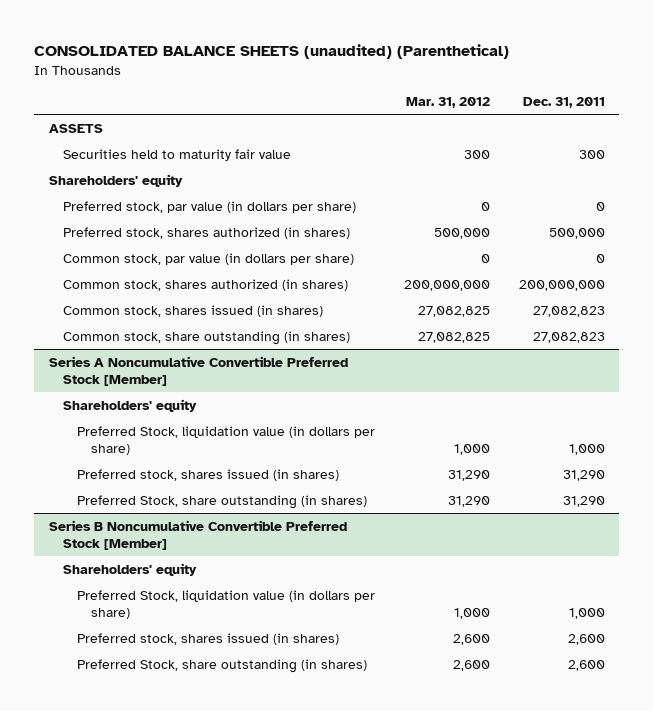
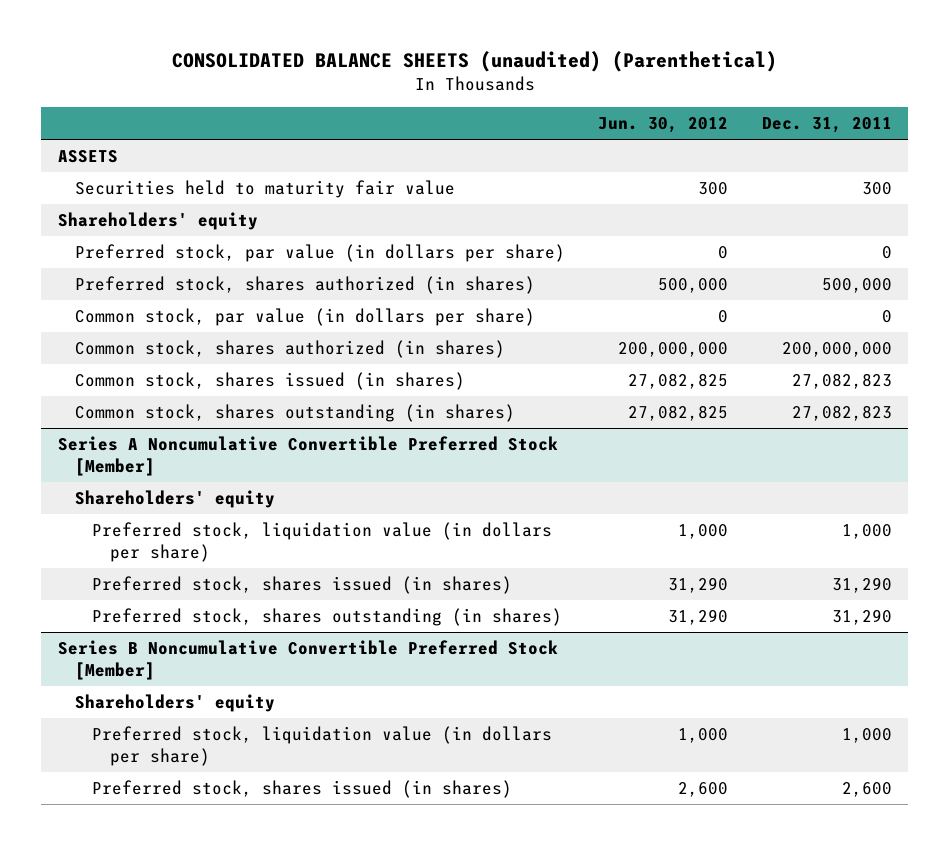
- | Mar. 31, 2012 | Dec. 31, 2011
+ | Jun. 30, 2012 | Dec. 31, 2011
- Common stock, share outstanding (in shares) | 27,082,825 | 27,082,823
+ Common stock, shares outstanding (in shares) | 27,082,825 | 27,082,823
@ Series A Noncumulative Convertible Preferred Stock [Member]
- Preferred Stock, liquidation value (in dollars per share) | 1,000 | 1,000
+ Preferred stock, liquidation value (in dollars per share) | 1,000 | 1,000
- Preferred Stock, share outstanding (in shares) | 31,290 | 31,290
+ Preferred stock, shares outstanding (in shares) | 31,290 | 31,290
@ Series B Noncumulative Convertible Preferred Stock [Member]
- Preferred Stock, liquidation value (in dollars per share) | 1,000 | 1,000
+ Preferred stock, liquidation value (in dollars per share) | 1,000 | 1,000
- Preferred Stock, share outstanding (in shares) | 2,600 | 2,600

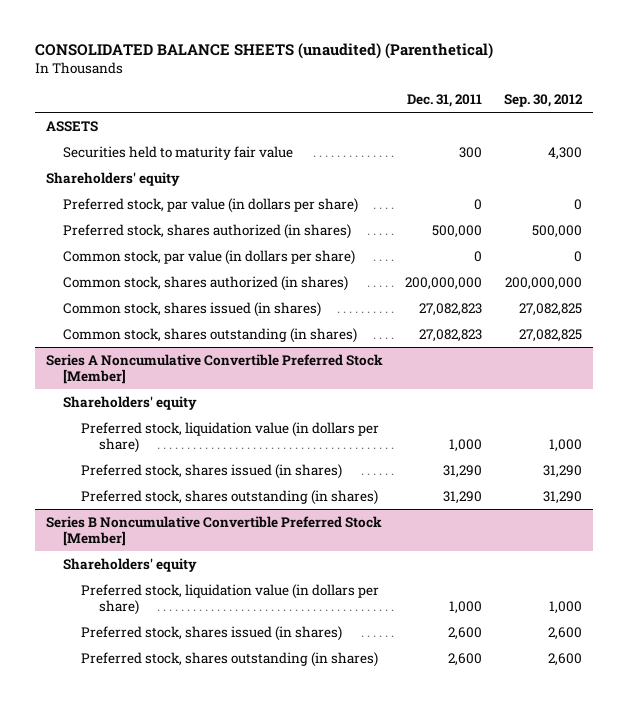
- | Jun. 30, 2012 | Dec. 31, 2011
+ | Dec. 31, 2011 | Sep. 30, 2012
@ Series B Noncumulative Convertible Preferred Stock [Member]
+ Preferred stock, shares outstanding (in shares) | 2,600 | 2,600

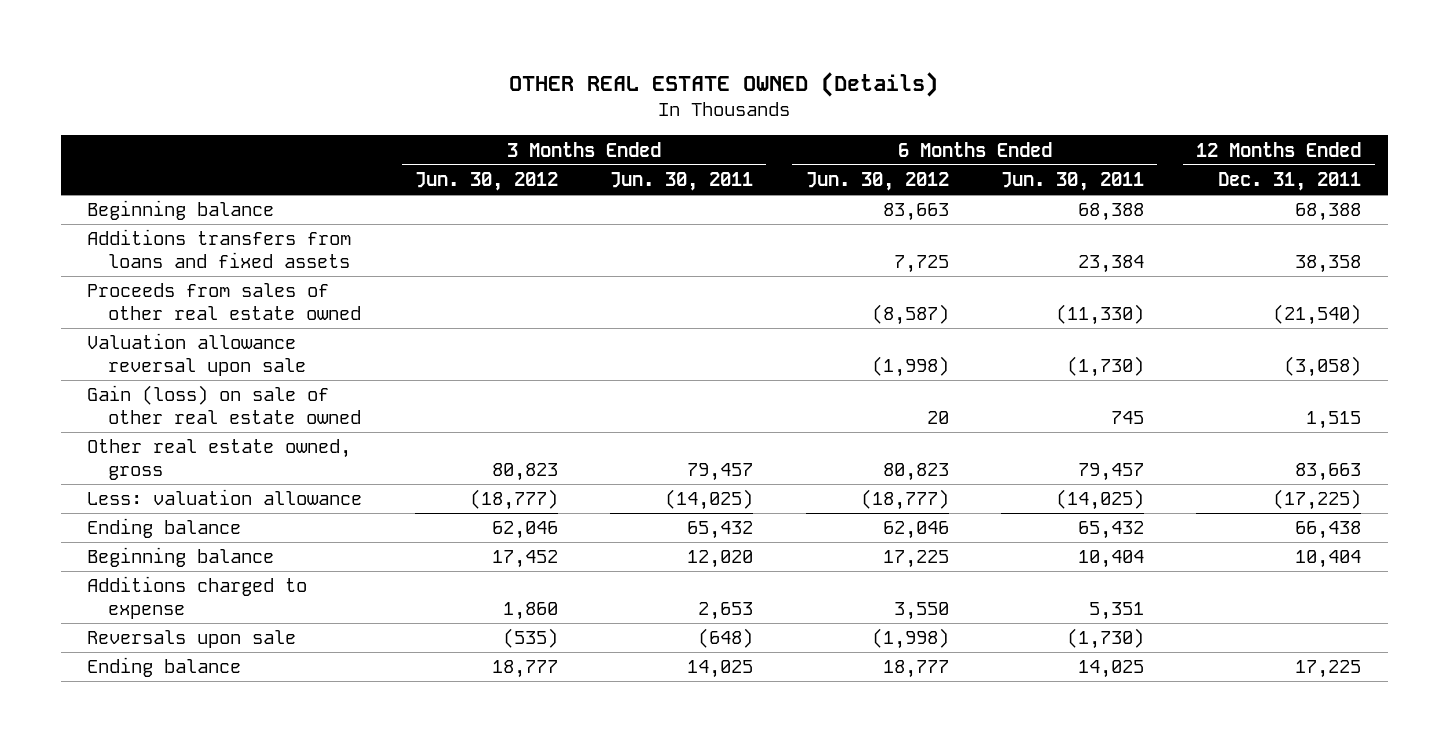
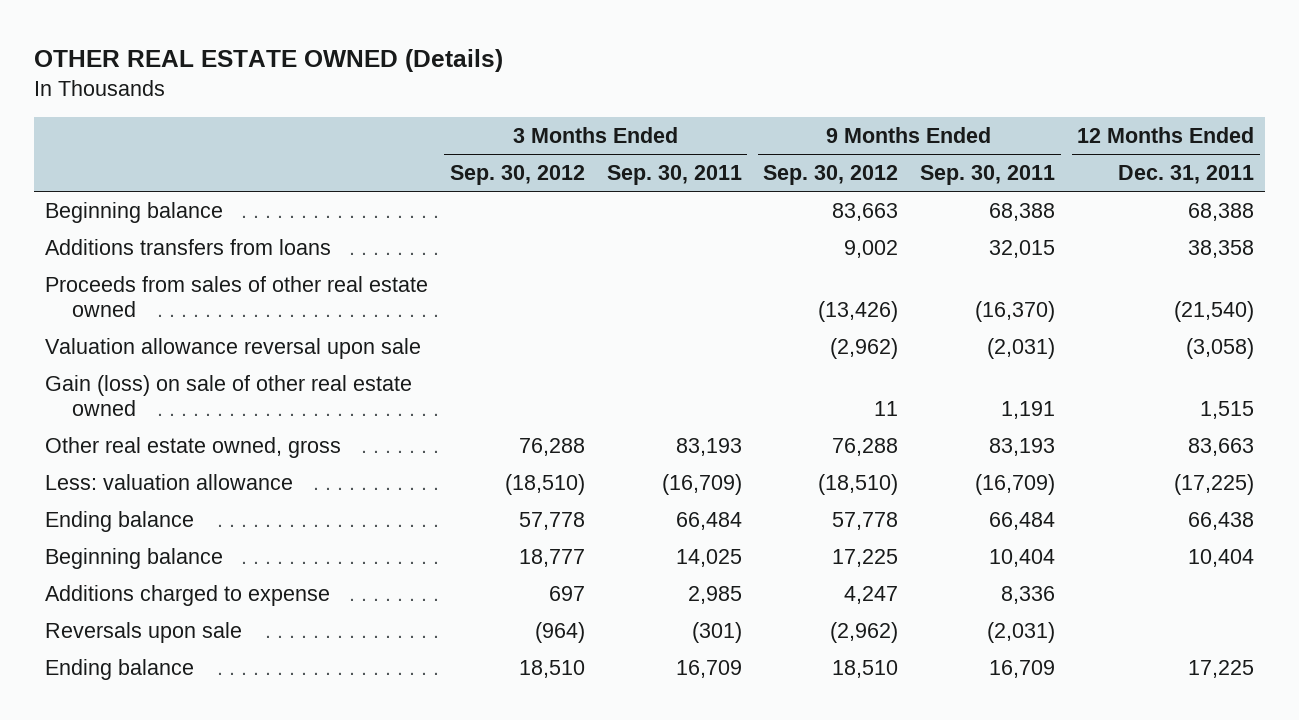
- | 3 Months Ended Jun. 30, 2012 | 3 Months Ended Jun. 30, 2011 | 6 Months Ended Jun. 30, 2012 | 6 Months Ended Jun. 30, 2011 | 12 Months Ended Dec. 31, 2011
+ | 3 Months Ended Sep. 30, 2012 | 3 Months Ended Sep. 30, 2011 | 9 Months Ended Sep. 30, 2012 | 9 Months Ended Sep. 30, 2011 | 12 Months Ended Dec. 31, 2011
- Additions transfers from loans and fixed assets | | | 7,725 | 23,384 | 38,358
+ Additions transfers from loans | | | 9,002 | 32,015 | 38,358

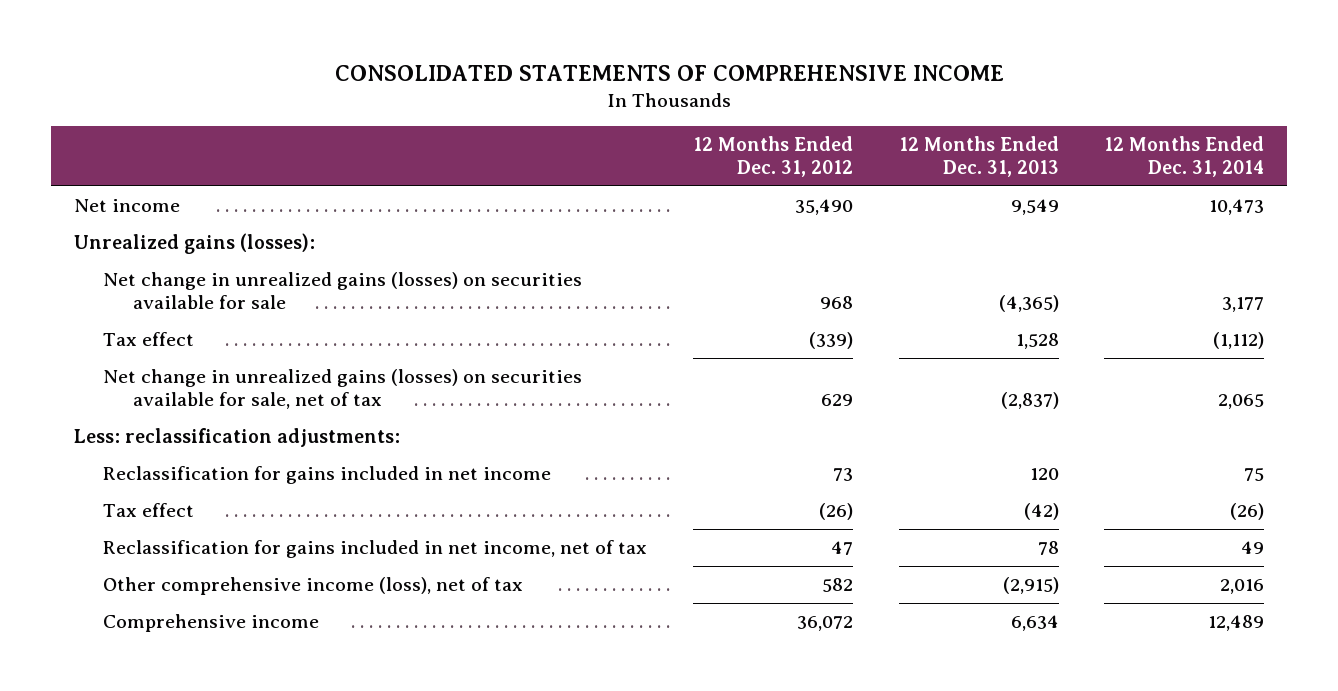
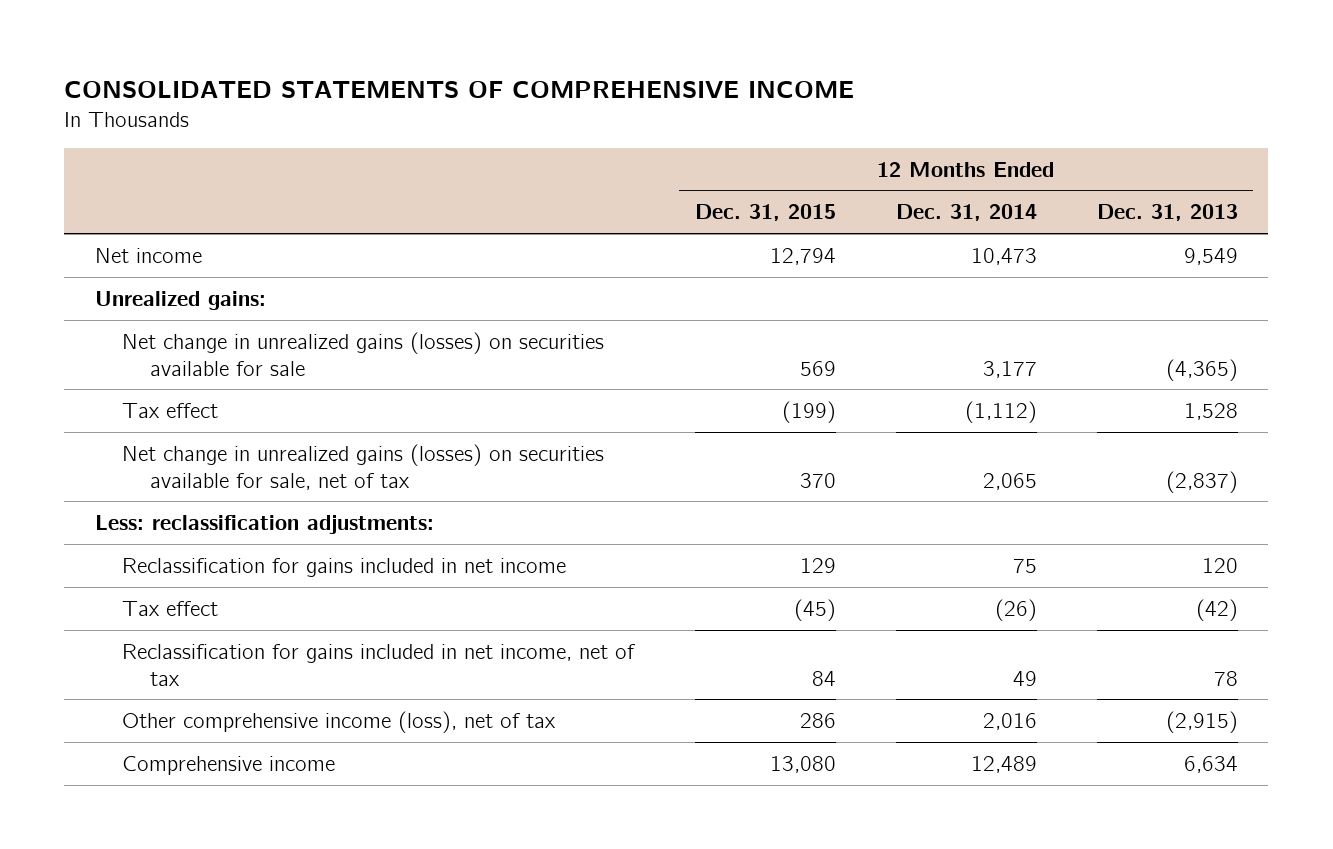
- | 12 Months Ended Dec. 31, 2012 | 12 Months Ended Dec. 31, 2013 | 12 Months Ended Dec. 31, 2014
+ | 12 Months Ended Dec. 31, 2015 | 12 Months Ended Dec. 31, 2014 | 12 Months Ended Dec. 31, 2013
- Unrealized gains (losses):
+ Unrealized gains:

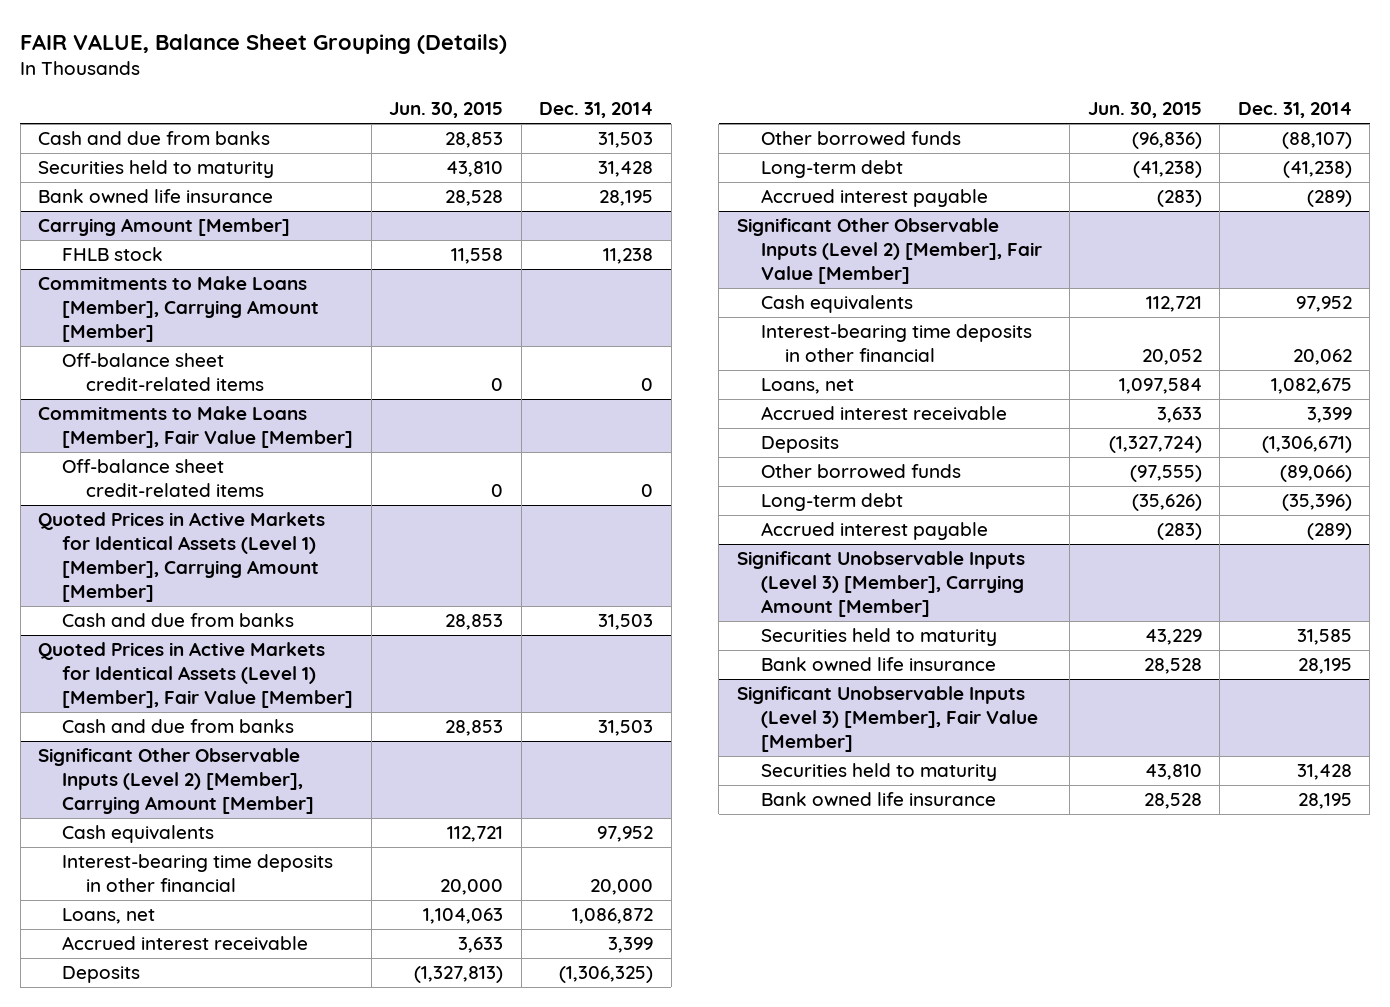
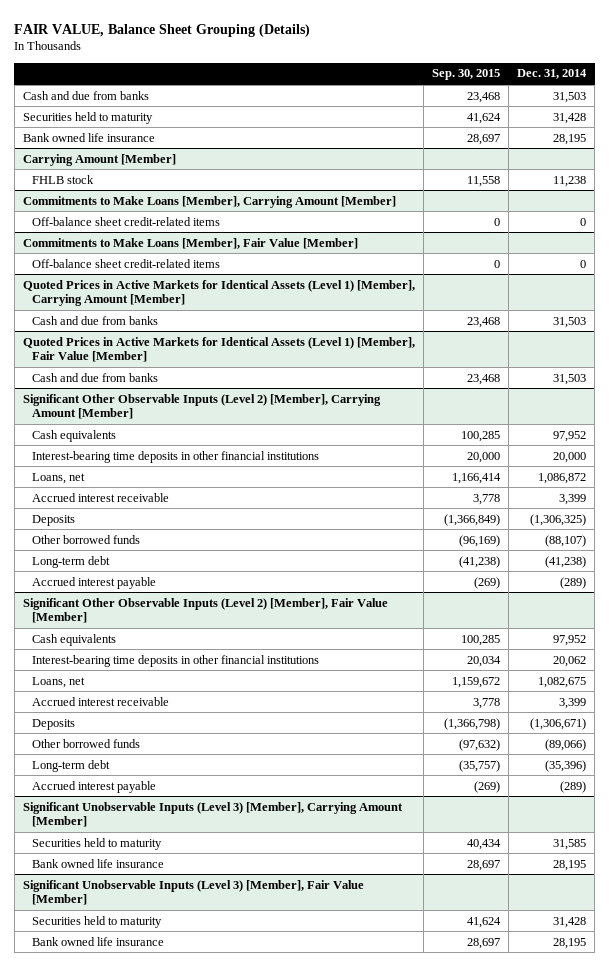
- | Jun. 30, 2015 | Dec. 31, 2014
+ | Sep. 30, 2015 | Dec. 31, 2014
@ Significant Other Observable Inputs (Level 2) [Member], Carrying Amount [Member]
- Interest-bearing time deposits in other financial | 20,000 | 20,000
+ Interest-bearing time deposits in other financial institutions | 20,000 | 20,000
@ Significant Other Observable Inputs (Level 2) [Member], Fair Value [Member]
- Interest-bearing time deposits in other financial | 20,052 | 20,062
+ Interest-bearing time deposits in other financial institutions | 20,034 | 20,062

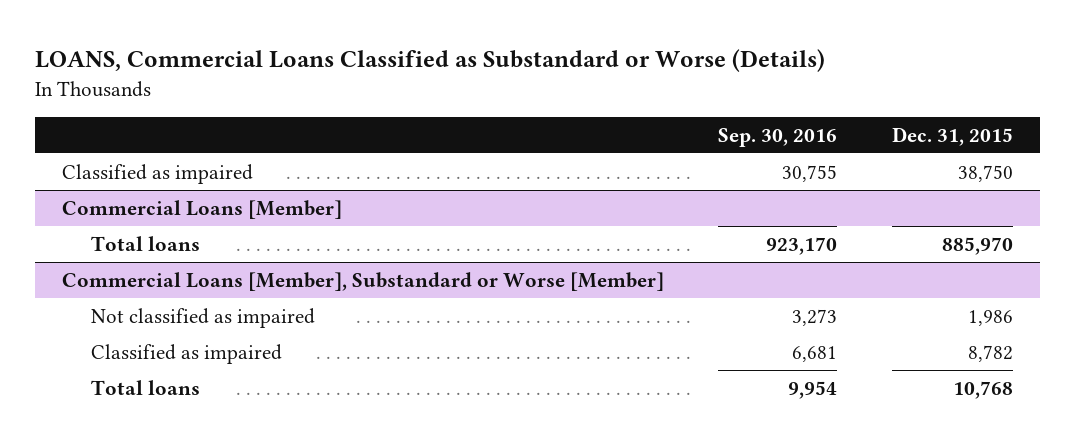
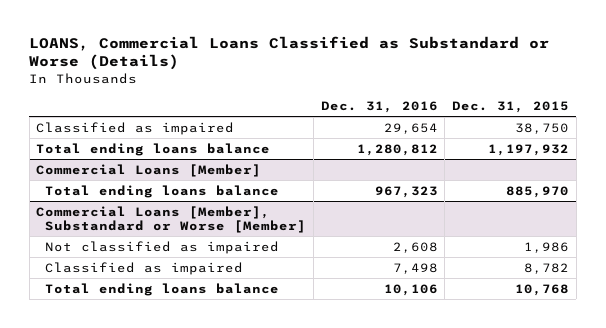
- | Sep. 30, 2016 | Dec. 31, 2015
+ | Dec. 31, 2016 | Dec. 31, 2015
+ Total ending loans balance | 1,280,812 | 1,197,932
@ Commercial Loans [Member]
- Total loans | 923,170 | 885,970
+ Total ending loans balance | 967,323 | 885,970
@ Commercial Loans [Member], Substandard or Worse [Member]
- Total loans | 9,954 | 10,768
+ Total ending loans balance | 10,106 | 10,768

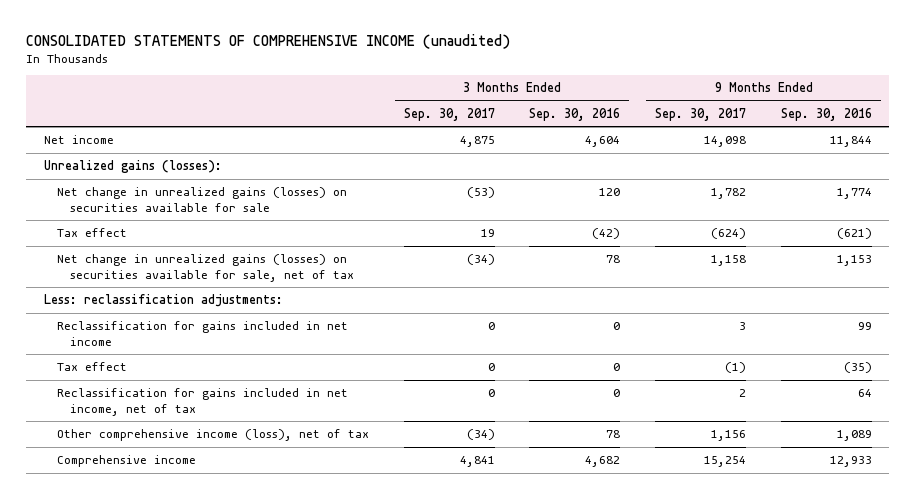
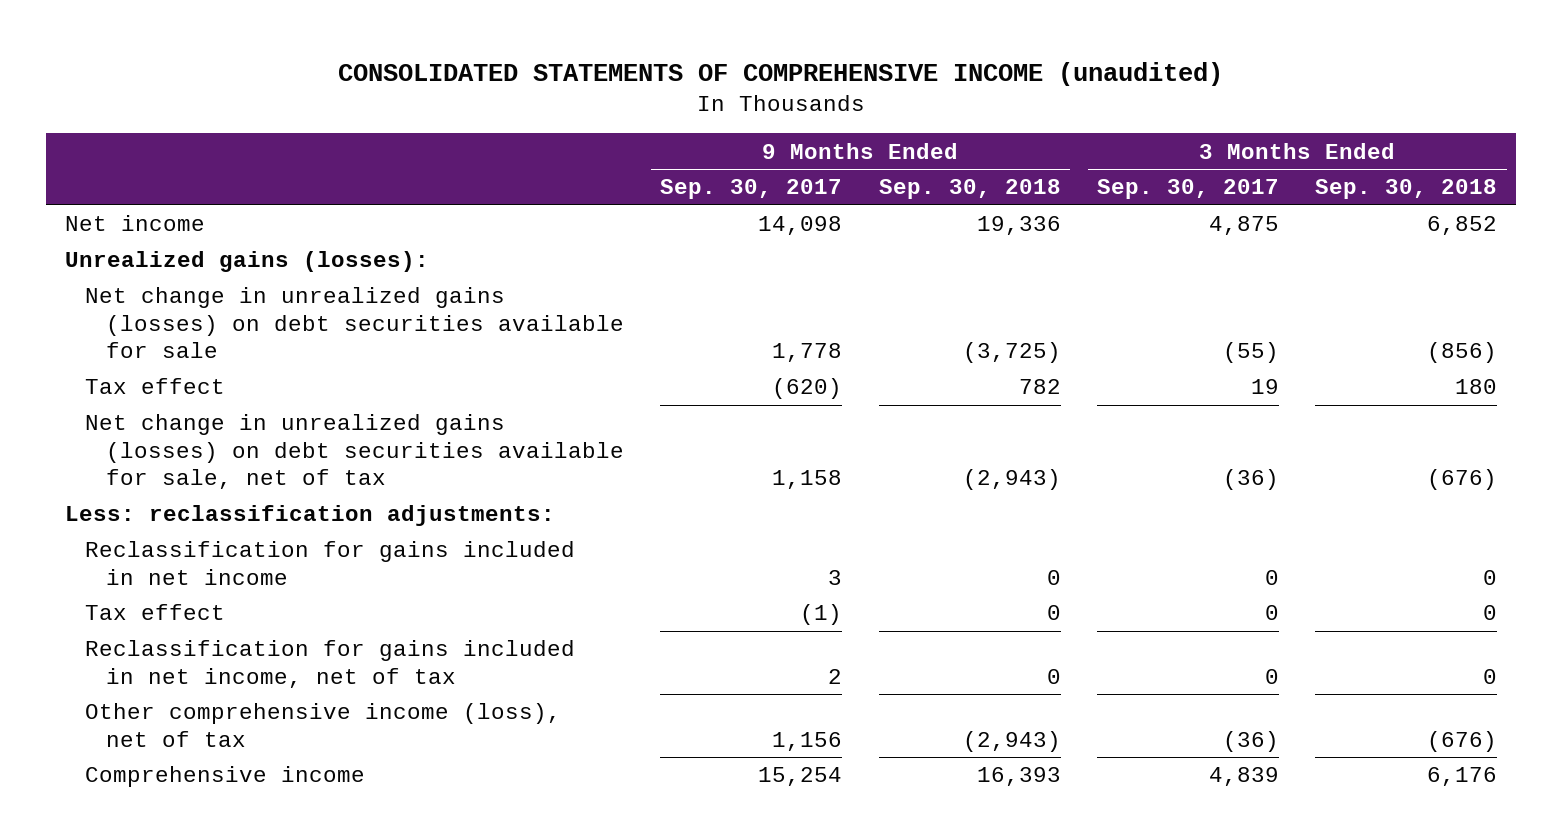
- | 3 Months Ended Sep. 30, 2017 | 3 Months Ended Sep. 30, 2016 | 9 Months Ended Sep. 30, 2017 | 9 Months Ended Sep. 30, 2016
+ | 9 Months Ended Sep. 30, 2017 | 9 Months Ended Sep. 30, 2018 | 3 Months Ended Sep. 30, 2017 | 3 Months Ended Sep. 30, 2018
- Net change in unrealized gains (losses) on securities available for sale | (53) | 120 | 1,782 | 1,774
- Tax effect | 19 | (42) | (624) | (621)
- Net change in unrealized gains (losses) on securities available for sale, net of tax | (34) | 78 | 1,158 | 1,153
+ Net change in unrealized gains (losses) on debt securities available for sale | 1,778 | (3,725) | (55) | (856)
+ Tax effect | (620) | 782 | 19 | 180
+ Net change in unrealized gains (losses) on debt securities available for sale, net of tax | 1,158 | (2,943) | (36) | (676)
- Other comprehensive income (loss), net of tax | (34) | 78 | 1,156 | 1,089
- Comprehensive income | 4,841 | 4,682 | 15,254 | 12,933
+ Other comprehensive income (loss), net of tax | 1,156 | (2,943) | (36) | (676)
+ Comprehensive income | 15,254 | 16,393 | 4,839 | 6,176

